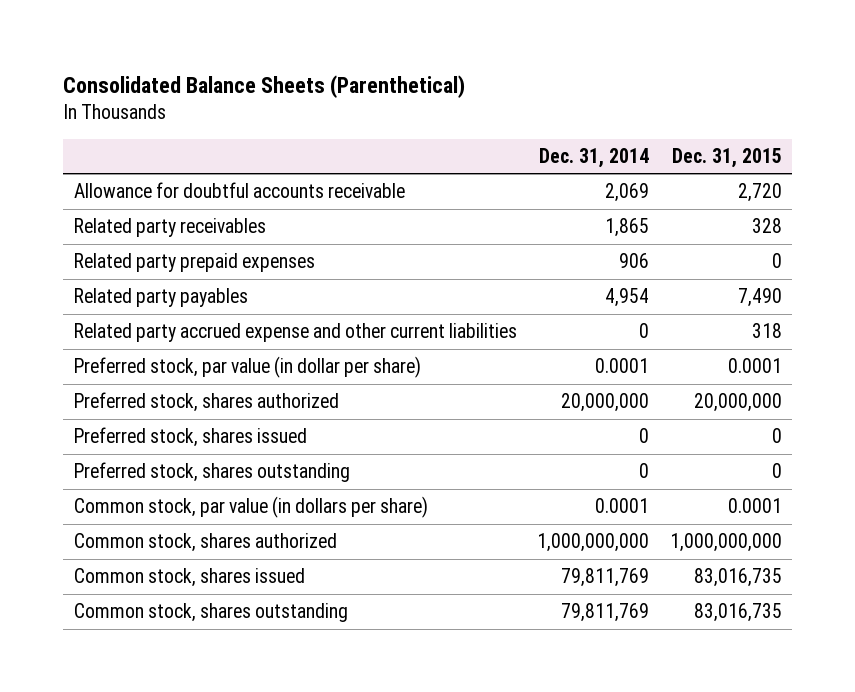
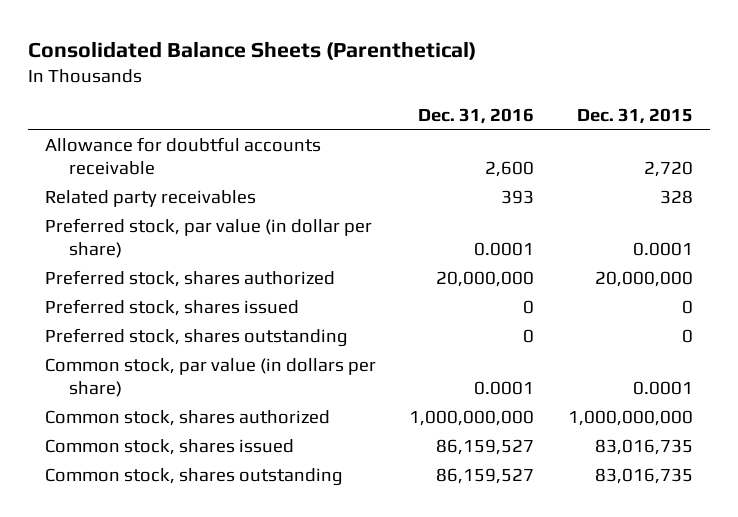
- | Dec. 31, 2014 | Dec. 31, 2015
+ | Dec. 31, 2016 | Dec. 31, 2015
- Related party prepaid expenses | 906 | 0
- Related party payables | 4,954 | 7,490
- Related party accrued expense and other current liabilities | 0 | 318

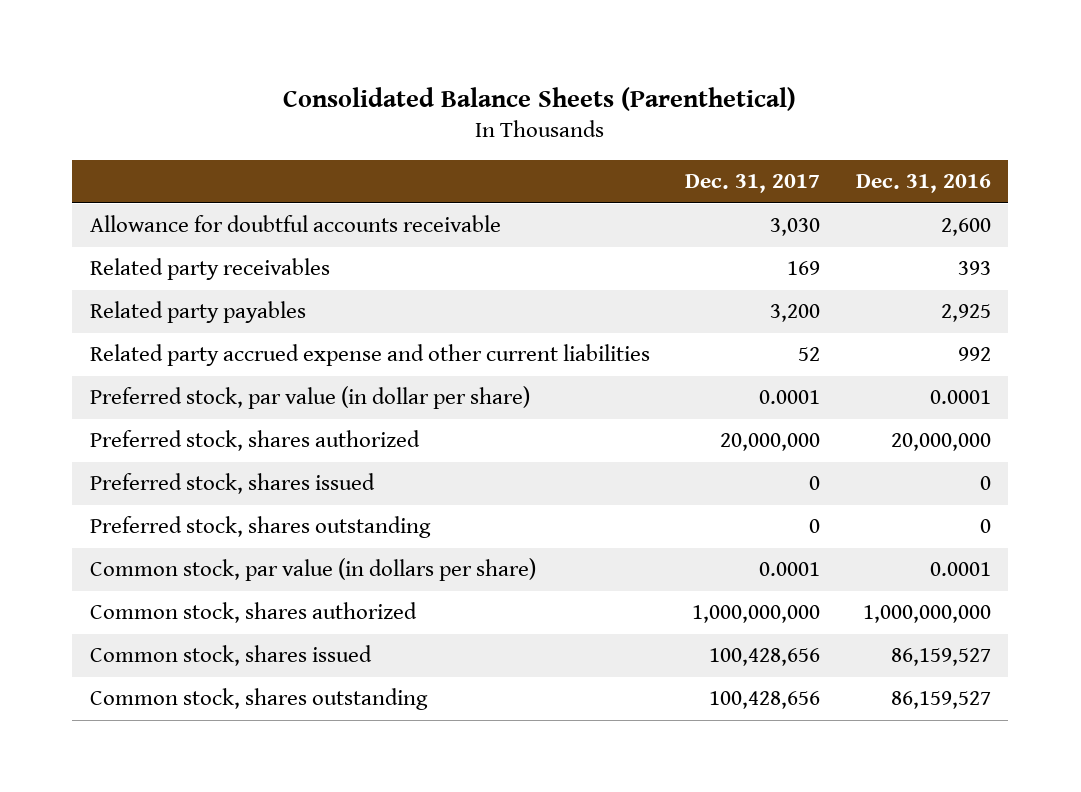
- | Dec. 31, 2016 | Dec. 31, 2015
+ | Dec. 31, 2017 | Dec. 31, 2016
+ Related party payables | 3,200 | 2,925
+ Related party accrued expense and other current liabilities | 52 | 992

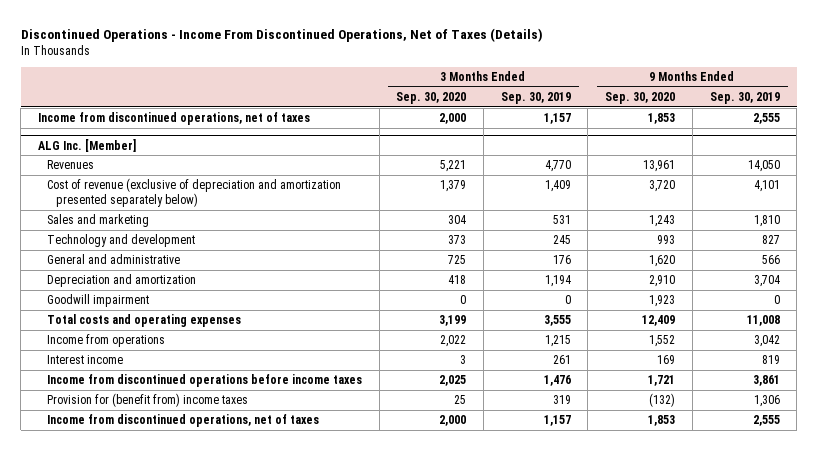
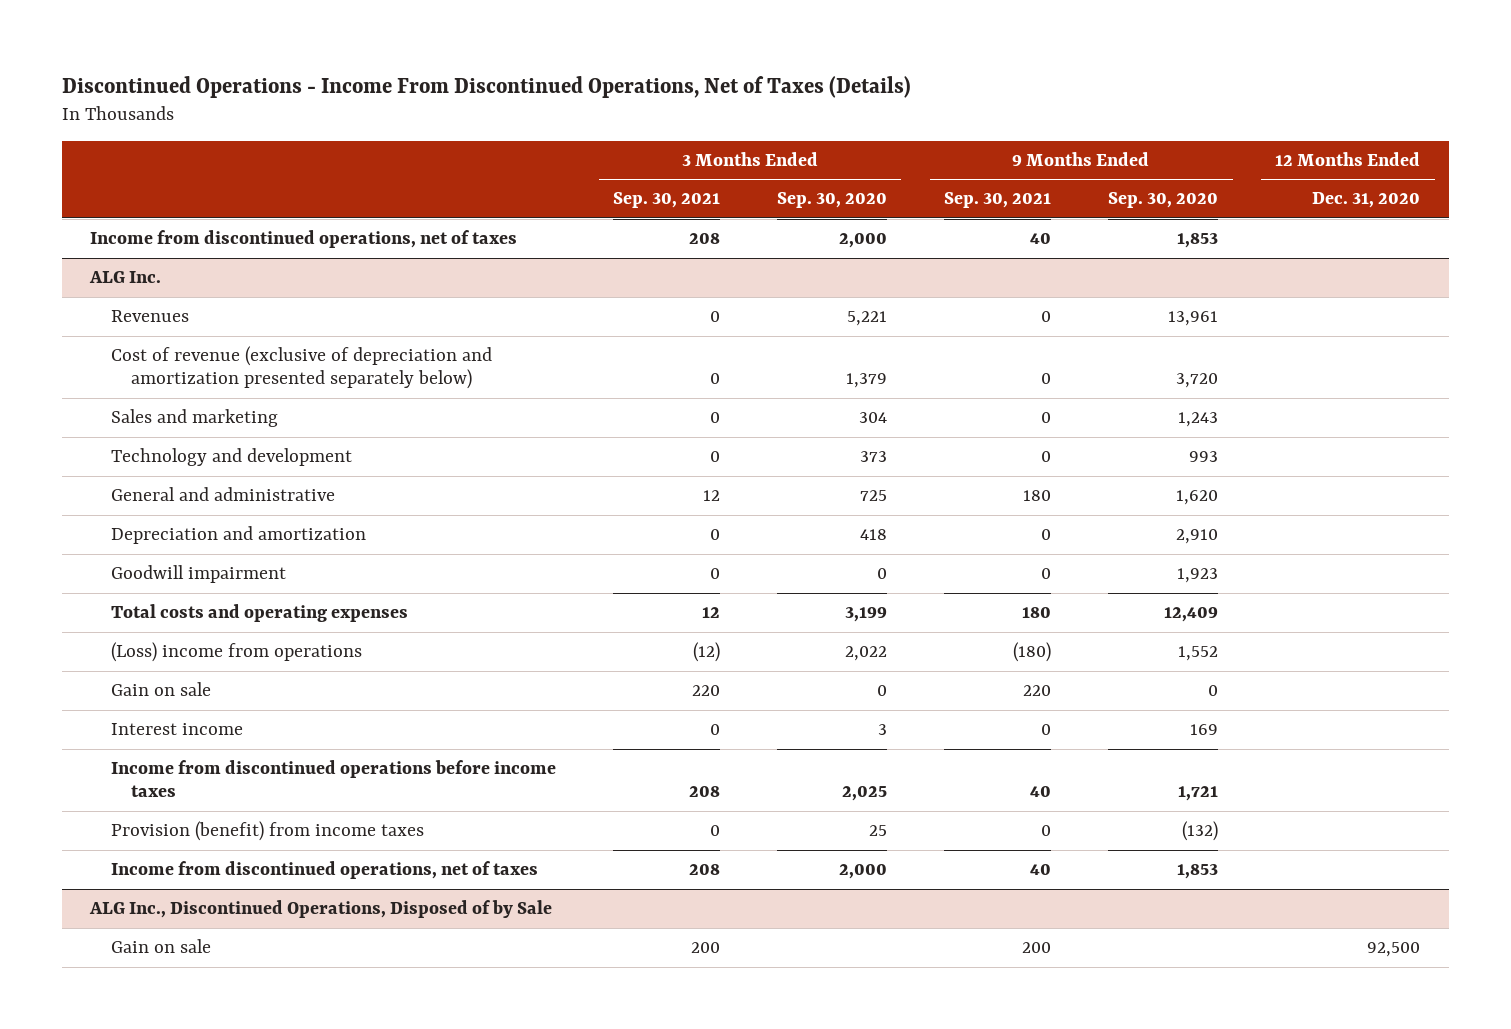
- | 3 Months Ended Sep. 30, 2020 | 3 Months Ended Sep. 30, 2019 | 9 Months Ended Sep. 30, 2020 | 9 Months Ended Sep. 30, 2019
+ | 3 Months Ended Sep. 30, 2021 | 3 Months Ended Sep. 30, 2020 | 9 Months Ended Sep. 30, 2021 | 9 Months Ended Sep. 30, 2020 | 12 Months Ended Dec. 31, 2020
- ALG Inc. [Member]
+ ALG Inc.
- Income from operations | 2,022 | 1,215 | 1,552 | 3,042
+ (Loss) income from operations | (12) | 2,022 | (180) | 1,552 |
+ Gain on sale | 220 | 0 | 220 | 0 |
- Provision for (benefit from) income taxes | 25 | 319 | (132) | 1,306
+ Provision (benefit) from income taxes | 0 | 25 | 0 | (132) |
+ ALG Inc., Discontinued Operations, Disposed of by Sale
+ Gain on sale | 200 | | 200 | | 92,500

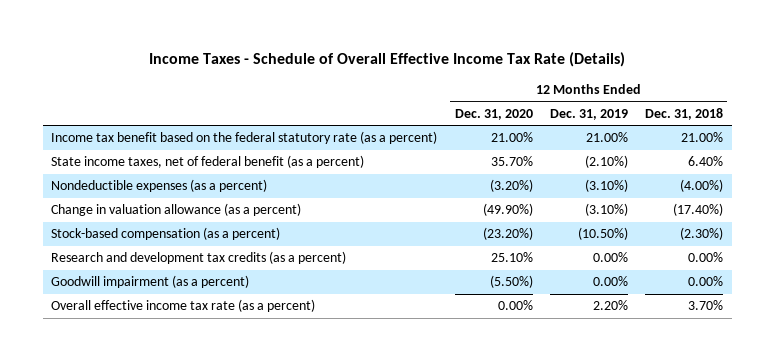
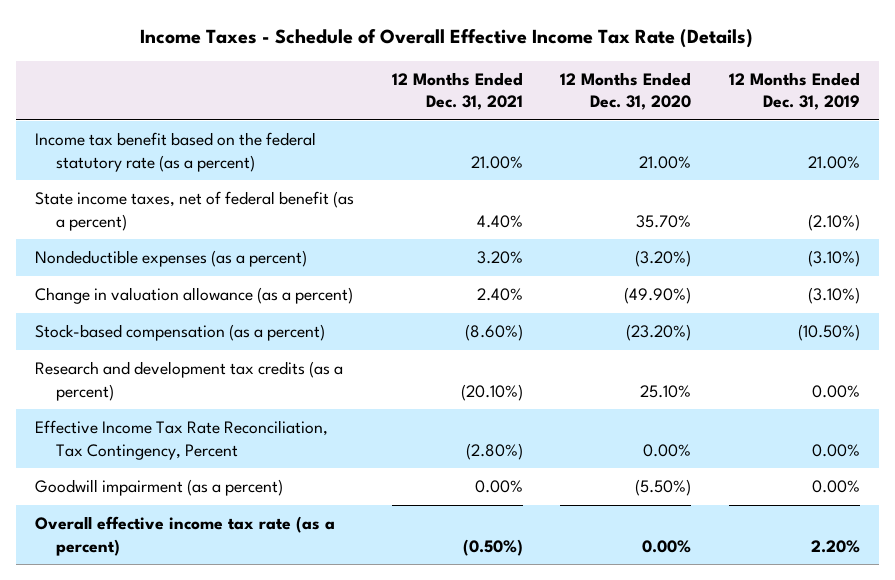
- | 12 Months Ended Dec. 31, 2020 | 12 Months Ended Dec. 31, 2019 | 12 Months Ended Dec. 31, 2018
+ | 12 Months Ended Dec. 31, 2021 | 12 Months Ended Dec. 31, 2020 | 12 Months Ended Dec. 31, 2019
+ Effective Income Tax Rate Reconciliation, Tax Contingency, Percent | (2.80%) | 0.00% | 0.00%

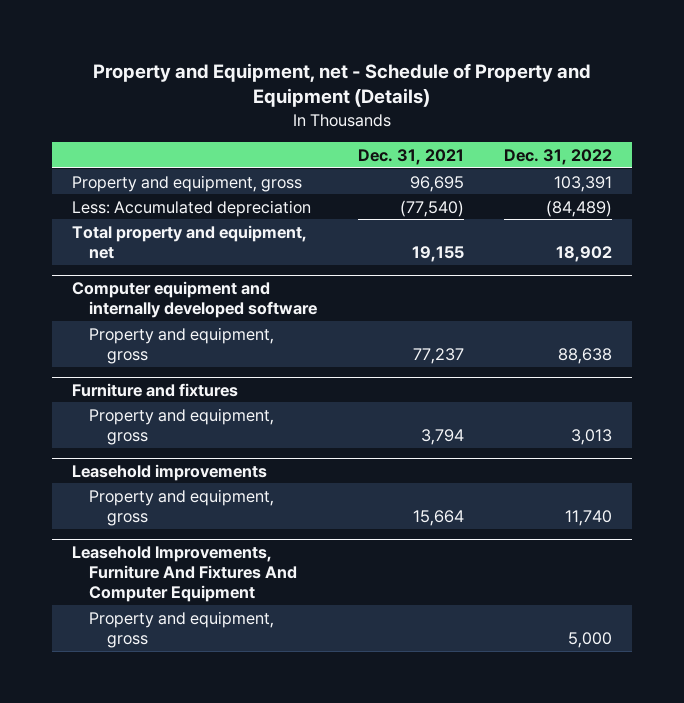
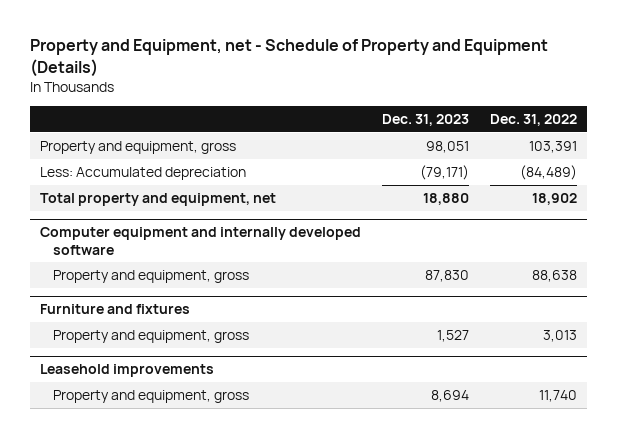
- | Dec. 31, 2021 | Dec. 31, 2022
+ | Dec. 31, 2023 | Dec. 31, 2022
- Leasehold Improvements, Furniture And Fixtures And Computer Equipment
- Property and equipment, gross | | 5,000

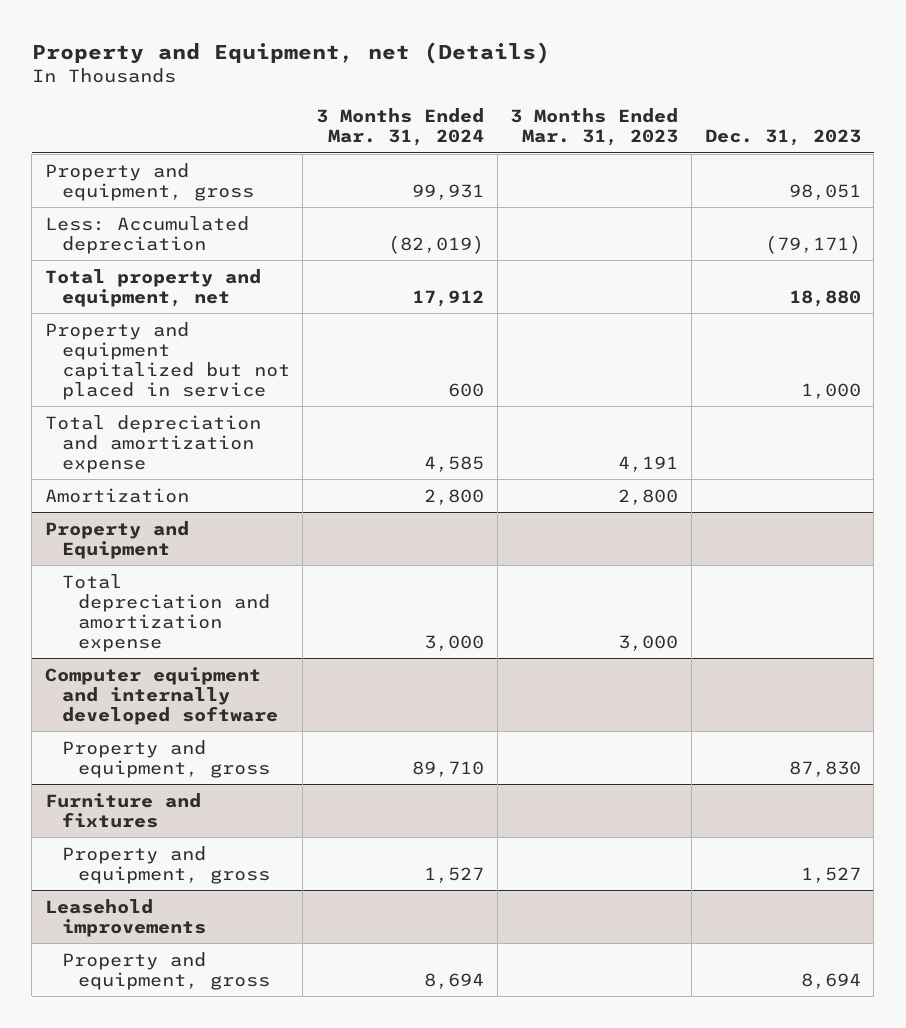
- Property and Equipment, net - Schedule of Property and Equipment (Details)
+ Property and Equipment, net (Details)
- | Dec. 31, 2023 | Dec. 31, 2022
+ | 3 Months Ended Mar. 31, 2024 | 3 Months Ended Mar. 31, 2023 | Dec. 31, 2023
+ Property and equipment capitalized but not placed in service | 600 | | 1,000
+ Total depreciation and amortization expense | 4,585 | 4,191 |
+ Amortization | 2,800 | 2,800 |
+ Property and Equipment
+ Total depreciation and amortization expense | 3,000 | 3,000 |

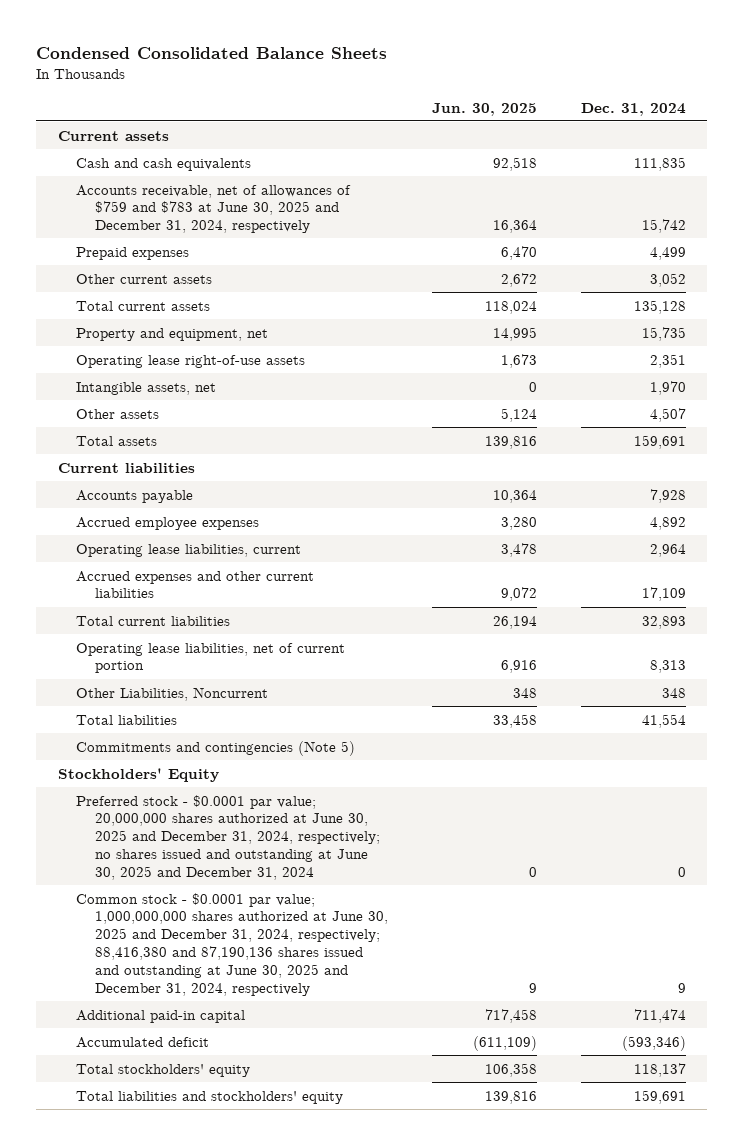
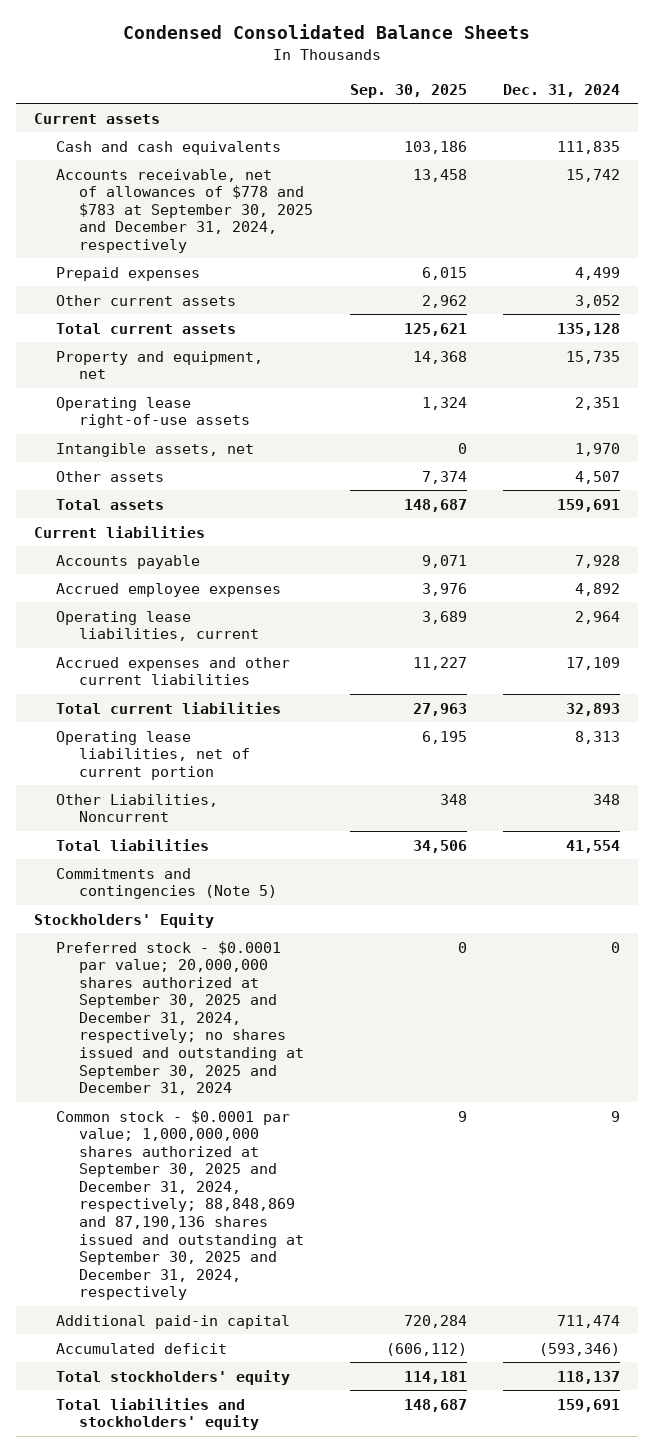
- | Jun. 30, 2025 | Dec. 31, 2024
+ | Sep. 30, 2025 | Dec. 31, 2024
- Accounts receivable, net of allowances of $759 and $783 at June 30, 2025 and December 31, 2024, respectively | 16,364 | 15,742
+ Accounts receivable, net of allowances of $778 and $783 at September 30, 2025 and December 31, 2024, respectively | 13,458 | 15,742
- Preferred stock - $0.0001 par value; 20,000,000 shares authorized at June 30, 2025 and December 31, 2024, respectively; no shares issued and outstanding at June 30, 2025 and December 31, 2024 | 0 | 0
- Common stock - $0.0001 par value; 1,000,000,000 shares authorized at June 30, 2025 and December 31, 2024, respectively; 88,416,380 and 87,190,136 shares issued and outstanding at June 30, 2025 and December 31, 2024, respectively | 9 | 9
+ Preferred stock - $0.0001 par value; 20,000,000 shares authorized at September 30, 2025 and December 31, 2024, respectively; no shares issued and outstanding at September 30, 2025 and December 31, 2024 | 0 | 0
+ Common stock - $0.0001 par value; 1,000,000,000 shares authorized at September 30, 2025 and December 31, 2024, respectively; 88,848,869 and 87,190,136 shares issued and outstanding at September 30, 2025 and December 31, 2024, respectively | 9 | 9

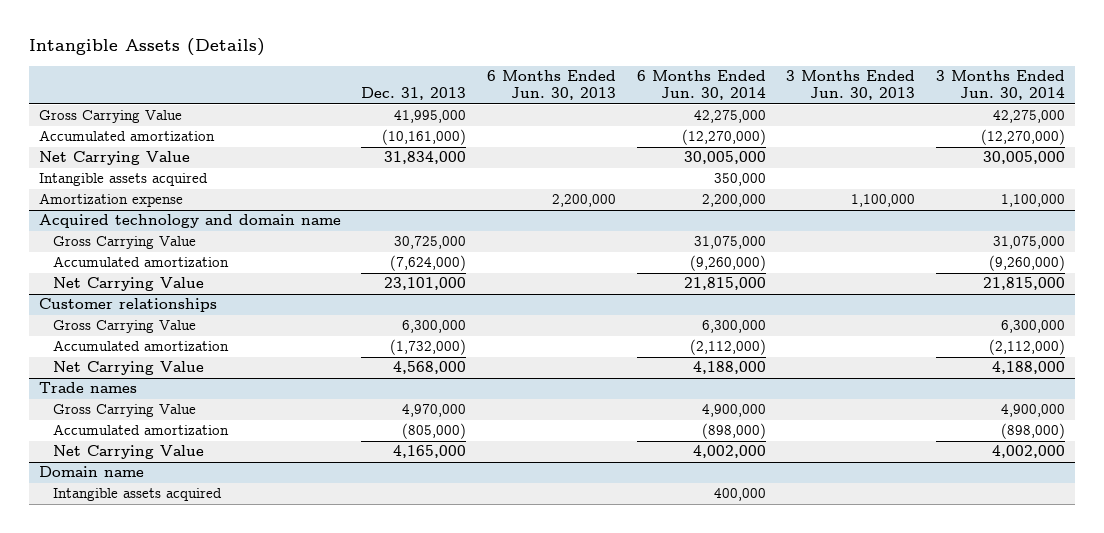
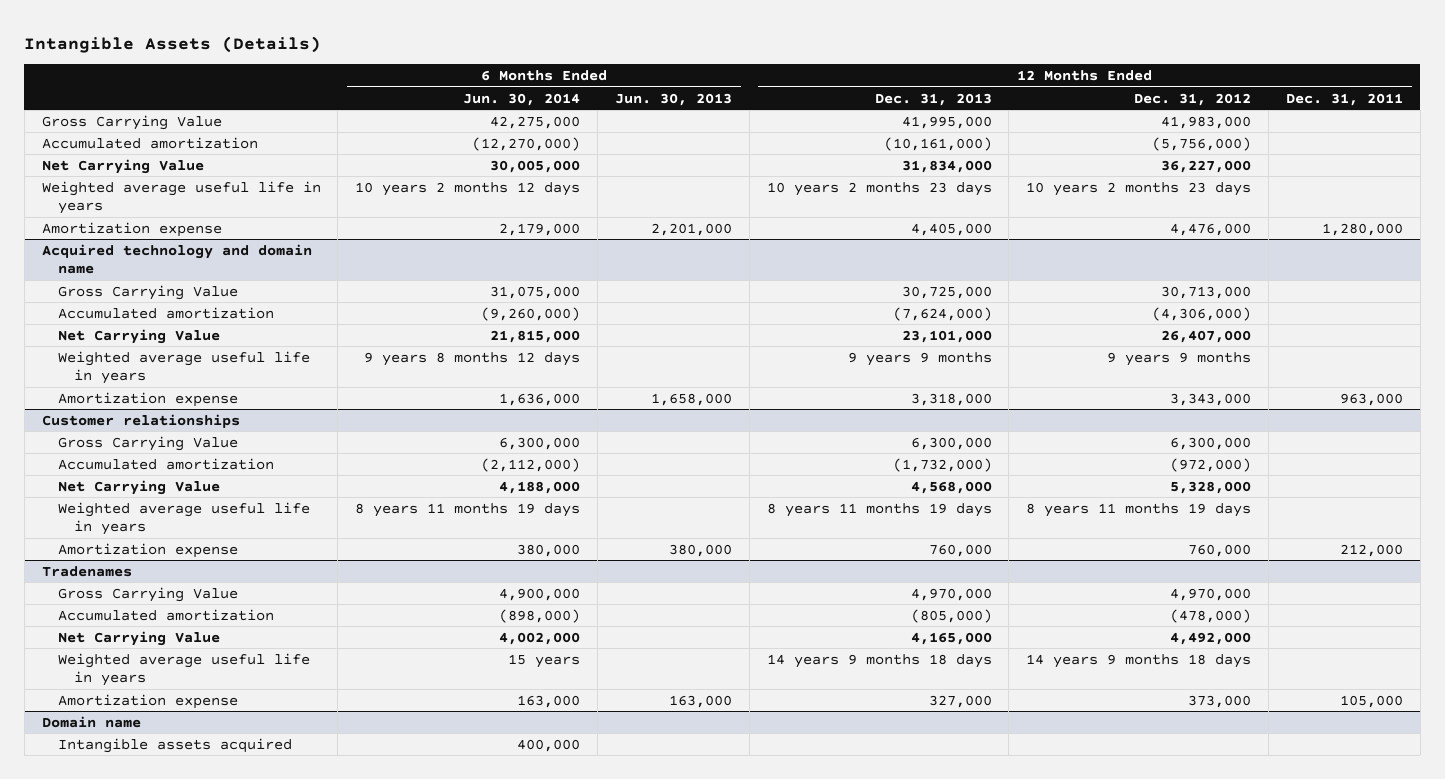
- | Dec. 31, 2013 | 6 Months Ended Jun. 30, 2013 | 6 Months Ended Jun. 30, 2014 | 3 Months Ended Jun. 30, 2013 | 3 Months Ended Jun. 30, 2014
+ | 6 Months Ended Jun. 30, 2014 | 6 Months Ended Jun. 30, 2013 | 12 Months Ended Dec. 31, 2013 | 12 Months Ended Dec. 31, 2012 | 12 Months Ended Dec. 31, 2011
- Intangible assets acquired | | | 350,000 | |
- Amortization expense | | 2,200,000 | 2,200,000 | 1,100,000 | 1,100,000
+ Weighted average useful life in years | 10 years 2 months 12 days | | 10 years 2 months 23 days | 10 years 2 months 23 days |
+ Amortization expense | 2,179,000 | 2,201,000 | 4,405,000 | 4,476,000 | 1,280,000
@ Acquired technology and domain name
+ Weighted average useful life in years | 9 years 8 months 12 days | | 9 years 9 months | 9 years 9 months |
+ Amortization expense | 1,636,000 | 1,658,000 | 3,318,000 | 3,343,000 | 963,000
- Trade names
@ Customer relationships
+ Weighted average useful life in years | 8 years 11 months 19 days | | 8 years 11 months 19 days | 8 years 11 months 19 days |
+ Amortization expense | 380,000 | 380,000 | 760,000 | 760,000 | 212,000
+ Tradenames
+ Weighted average useful life in years | 15 years | | 14 years 9 months 18 days | 14 years 9 months 18 days |
+ Amortization expense | 163,000 | 163,000 | 327,000 | 373,000 | 105,000

